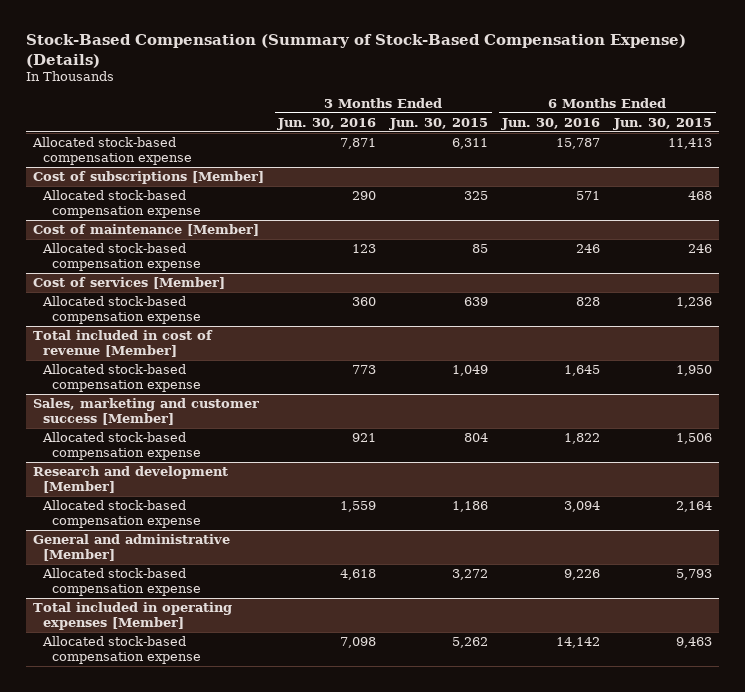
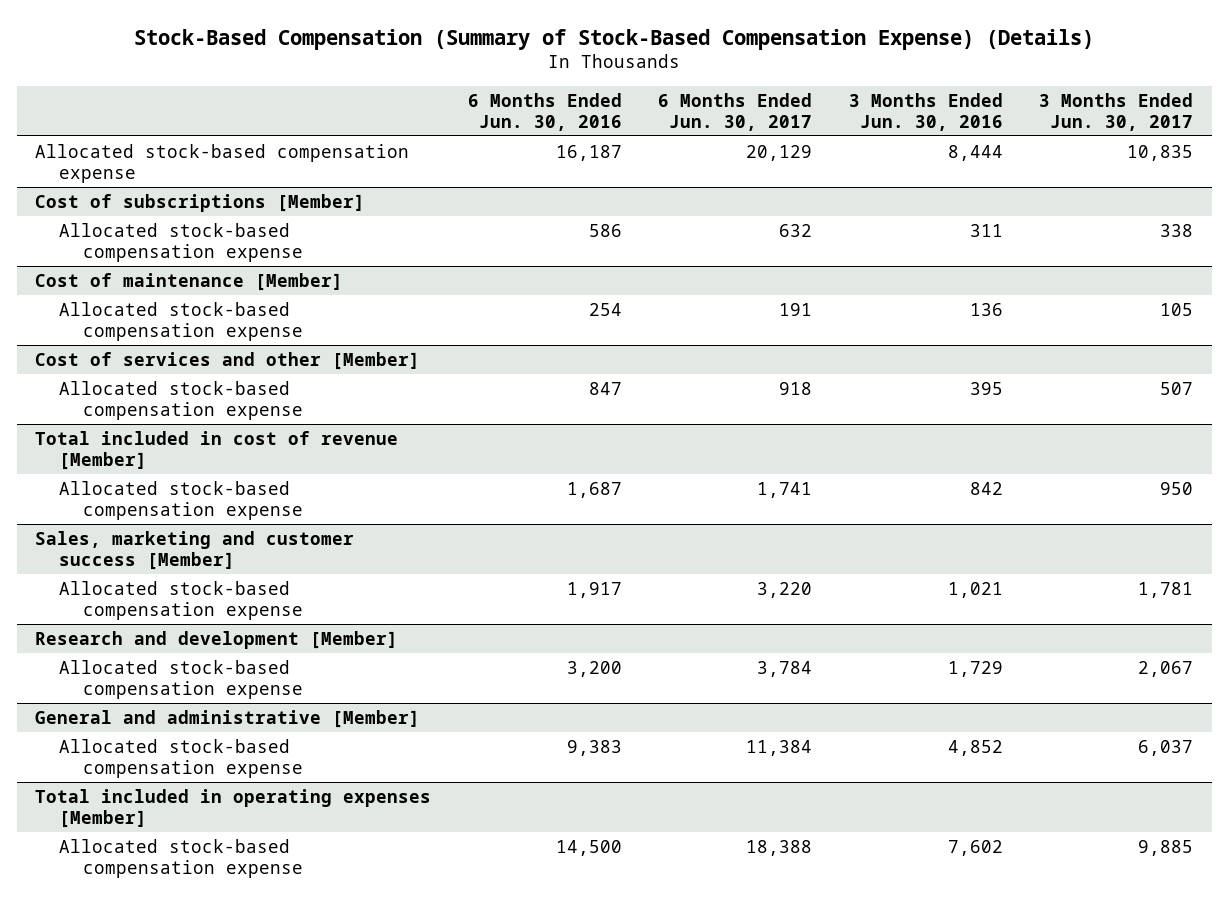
- | 3 Months Ended Jun. 30, 2016 | 3 Months Ended Jun. 30, 2015 | 6 Months Ended Jun. 30, 2016 | 6 Months Ended Jun. 30, 2015
+ | 6 Months Ended Jun. 30, 2016 | 6 Months Ended Jun. 30, 2017 | 3 Months Ended Jun. 30, 2016 | 3 Months Ended Jun. 30, 2017
- Allocated stock-based compensation expense | 7,871 | 6,311 | 15,787 | 11,413
+ Allocated stock-based compensation expense | 16,187 | 20,129 | 8,444 | 10,835
@ Cost of subscriptions [Member]
- Allocated stock-based compensation expense | 290 | 325 | 571 | 468
+ Allocated stock-based compensation expense | 586 | 632 | 311 | 338
@ Cost of maintenance [Member]
- Allocated stock-based compensation expense | 123 | 85 | 246 | 246
- Cost of services [Member]
- Allocated stock-based compensation expense | 360 | 639 | 828 | 1,236
@ Cost of maintenance [Member]
+ Allocated stock-based compensation expense | 254 | 191 | 136 | 105
+ Cost of services and other [Member]
+ Allocated stock-based compensation expense | 847 | 918 | 395 | 507
@ Total included in cost of revenue [Member]
- Allocated stock-based compensation expense | 773 | 1,049 | 1,645 | 1,950
+ Allocated stock-based compensation expense | 1,687 | 1,741 | 842 | 950
@ Sales, marketing and customer success [Member]
- Allocated stock-based compensation expense | 921 | 804 | 1,822 | 1,506
+ Allocated stock-based compensation expense | 1,917 | 3,220 | 1,021 | 1,781
@ Research and development [Member]
- Allocated stock-based compensation expense | 1,559 | 1,186 | 3,094 | 2,164
+ Allocated stock-based compensation expense | 3,200 | 3,784 | 1,729 | 2,067
@ General and administrative [Member]
- Allocated stock-based compensation expense | 4,618 | 3,272 | 9,226 | 5,793
+ Allocated stock-based compensation expense | 9,383 | 11,384 | 4,852 | 6,037
@ Total included in operating expenses [Member]
- Allocated stock-based compensation expense | 7,098 | 5,262 | 14,142 | 9,463
+ Allocated stock-based compensation expense | 14,500 | 18,388 | 7,602 | 9,885

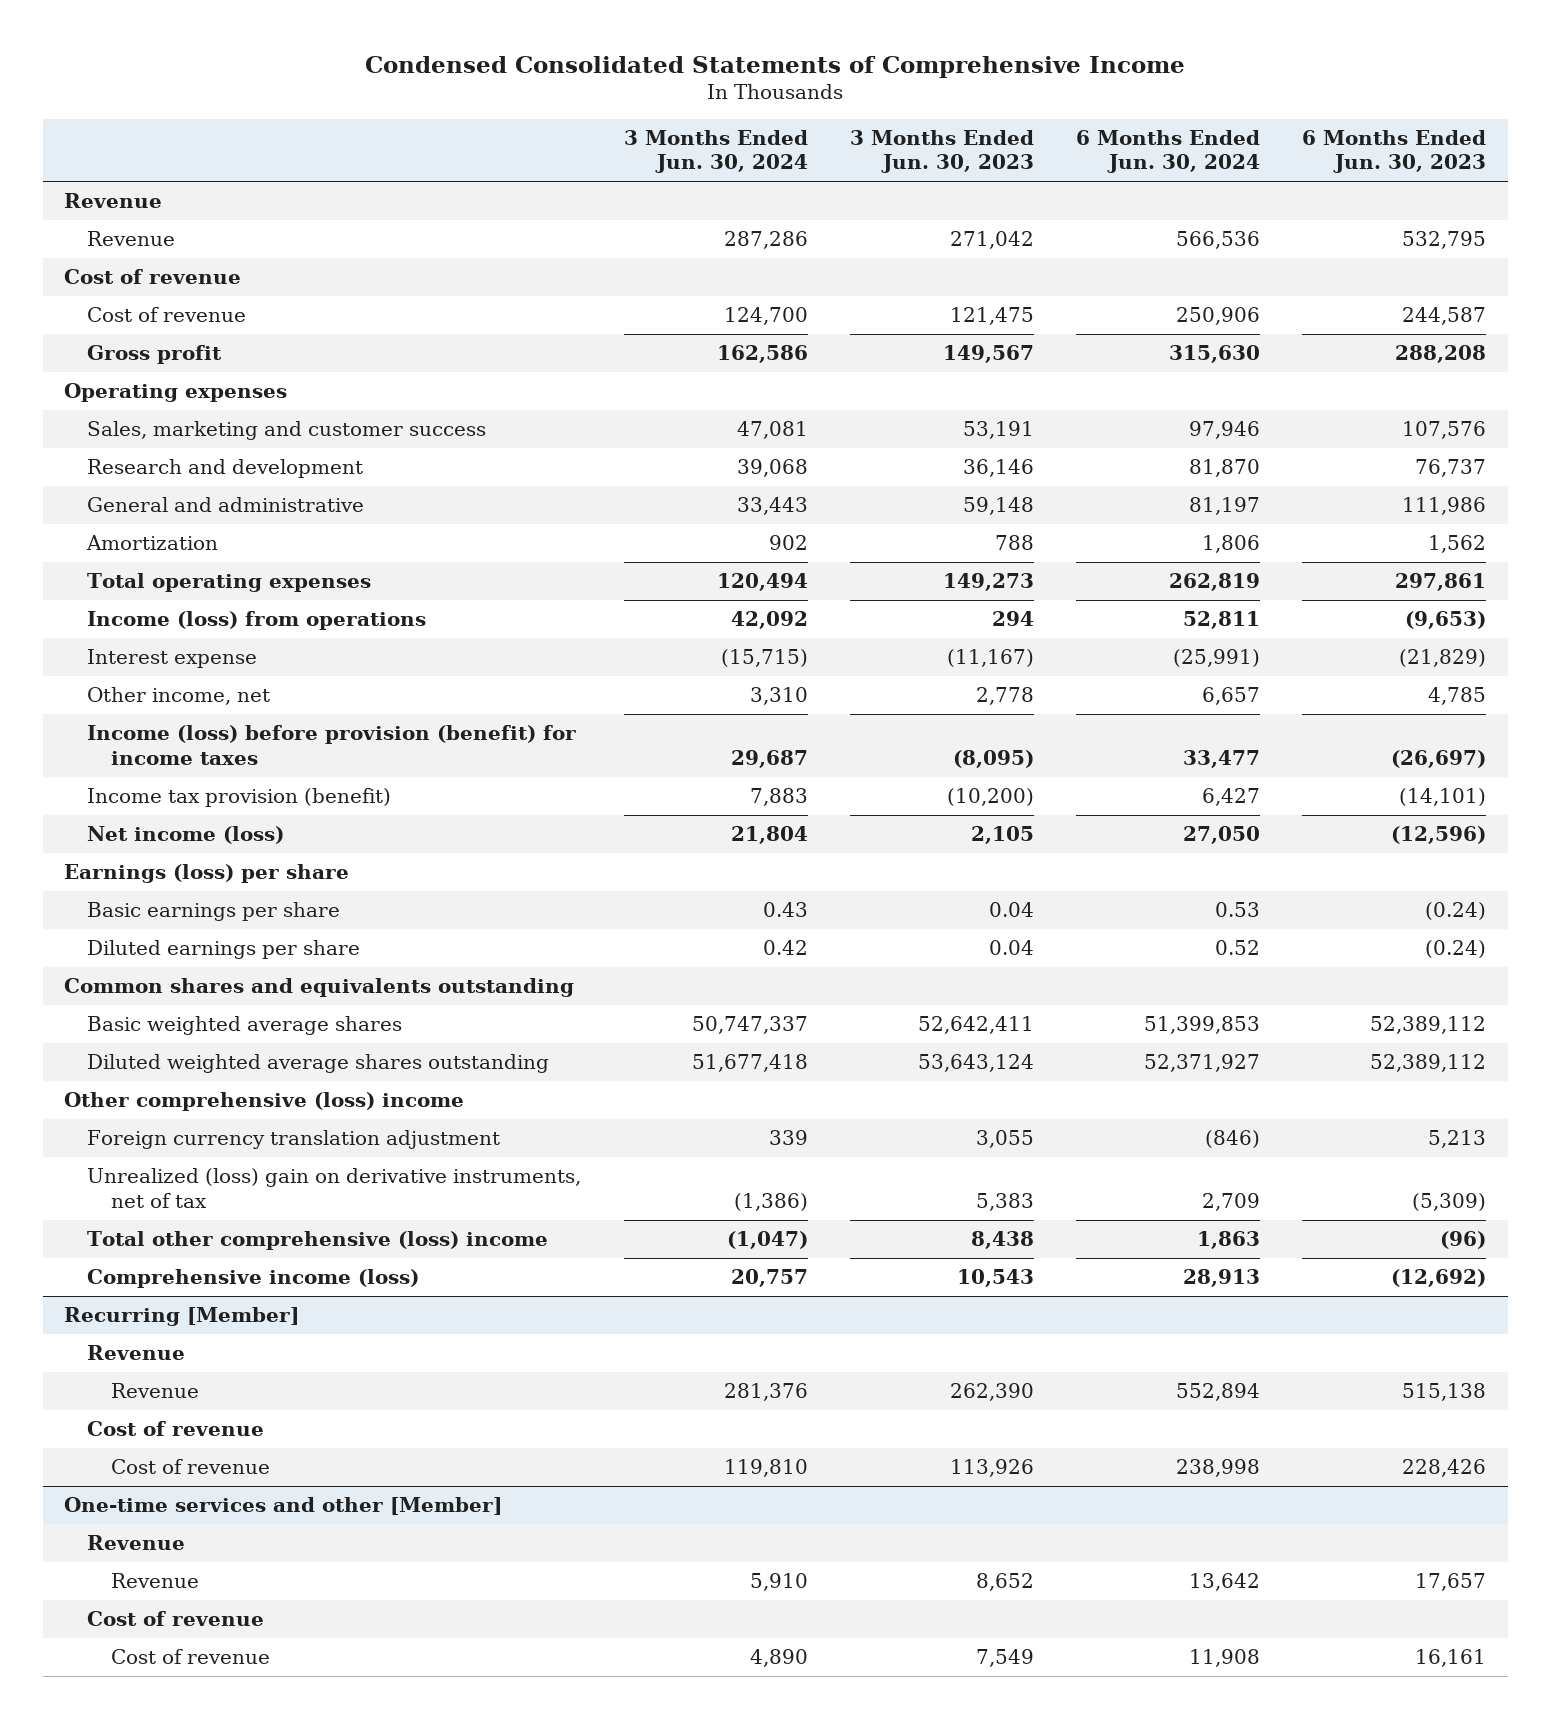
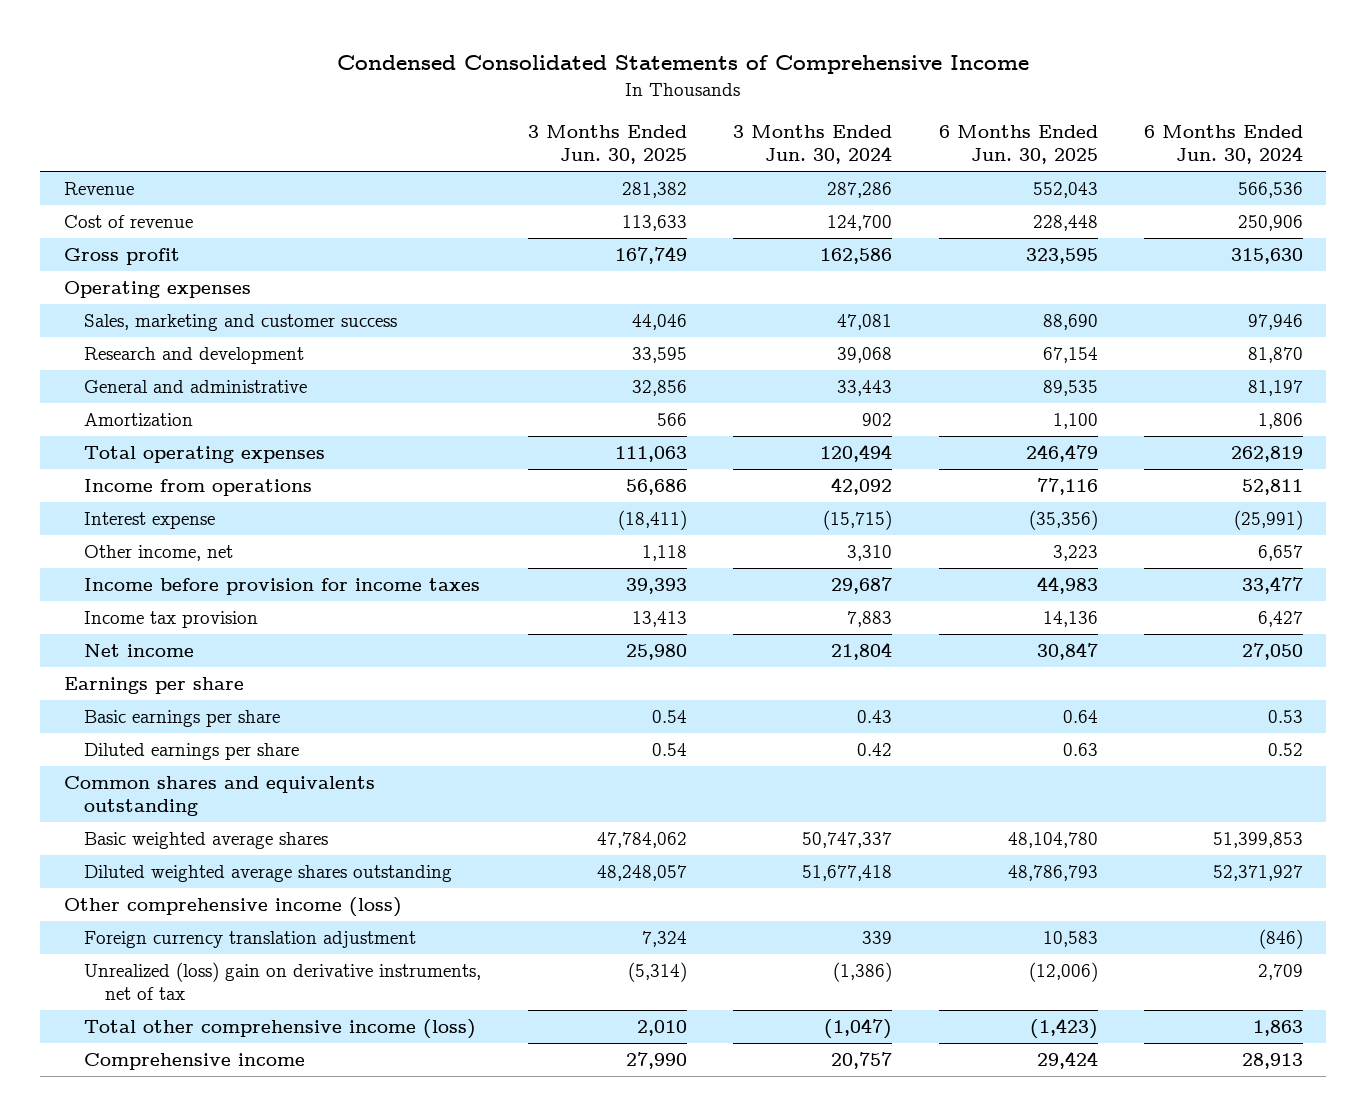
- | 3 Months Ended Jun. 30, 2024 | 3 Months Ended Jun. 30, 2023 | 6 Months Ended Jun. 30, 2024 | 6 Months Ended Jun. 30, 2023
+ | 3 Months Ended Jun. 30, 2025 | 3 Months Ended Jun. 30, 2024 | 6 Months Ended Jun. 30, 2025 | 6 Months Ended Jun. 30, 2024
- Revenue
- Cost of revenue
- Income (loss) from operations | 42,092 | 294 | 52,811 | (9,653)
+ Income from operations | 56,686 | 42,092 | 77,116 | 52,811
- Income (loss) before provision (benefit) for income taxes | 29,687 | (8,095) | 33,477 | (26,697)
- Income tax provision (benefit) | 7,883 | (10,200) | 6,427 | (14,101)
- Net income (loss) | 21,804 | 2,105 | 27,050 | (12,596)
- Earnings (loss) per share
+ Income before provision for income taxes | 39,393 | 29,687 | 44,983 | 33,477
+ Income tax provision | 13,413 | 7,883 | 14,136 | 6,427
+ Net income | 25,980 | 21,804 | 30,847 | 27,050
+ Earnings per share
- Other comprehensive (loss) income
+ Other comprehensive income (loss)
- Total other comprehensive (loss) income | (1,047) | 8,438 | 1,863 | (96)
- Comprehensive income (loss) | 20,757 | 10,543 | 28,913 | (12,692)
- Recurring [Member]
- Revenue
- Revenue | 281,376 | 262,390 | 552,894 | 515,138
- Cost of revenue
- Cost of revenue | 119,810 | 113,926 | 238,998 | 228,426
- One-time services and other [Member]
- Revenue
- Revenue | 5,910 | 8,652 | 13,642 | 17,657
- Cost of revenue
- Cost of revenue | 4,890 | 7,549 | 11,908 | 16,161
+ Total other comprehensive income (loss) | 2,010 | (1,047) | (1,423) | 1,863
+ Comprehensive income | 27,990 | 20,757 | 29,424 | 28,913

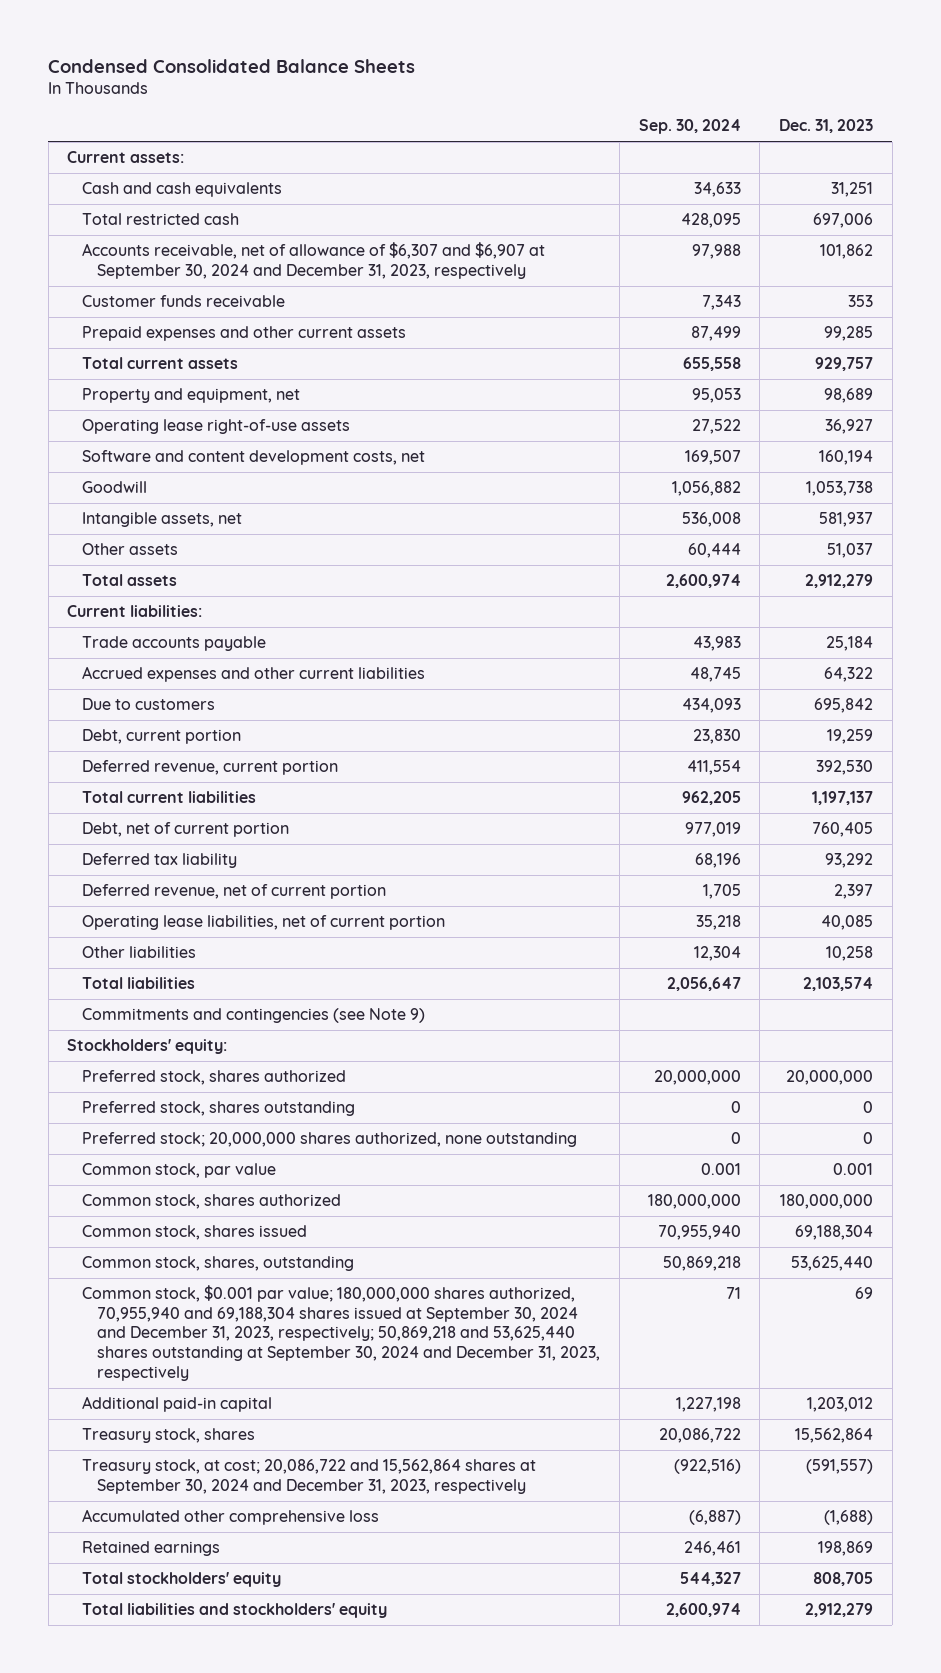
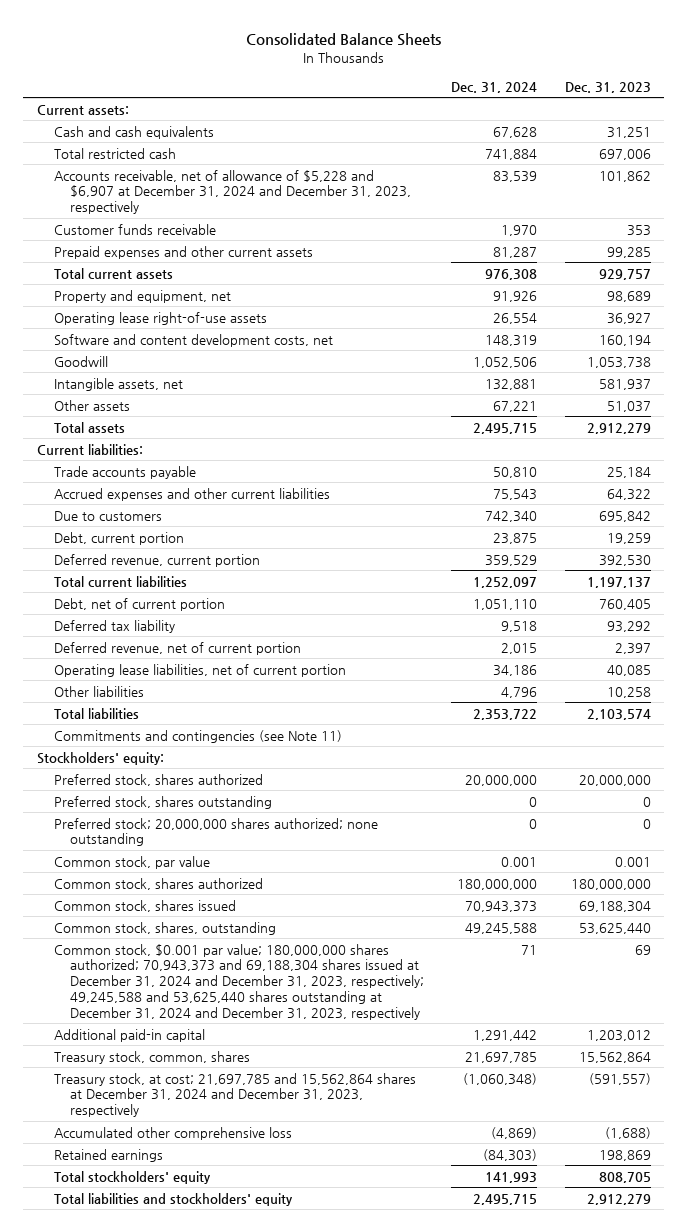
- Condensed Consolidated Balance Sheets
+ Consolidated Balance Sheets
- | Sep. 30, 2024 | Dec. 31, 2023
+ | Dec. 31, 2024 | Dec. 31, 2023
- Accounts receivable, net of allowance of $6,307 and $6,907 at September 30, 2024 and December 31, 2023, respectively | 97,988 | 101,862
+ Accounts receivable, net of allowance of $5,228 and $6,907 at December 31, 2024 and December 31, 2023, respectively | 83,539 | 101,862
- Commitments and contingencies (see Note 9)
+ Commitments and contingencies (see Note 11)
- Preferred stock; 20,000,000 shares authorized, none outstanding | 0 | 0
+ Preferred stock; 20,000,000 shares authorized; none outstanding | 0 | 0
- Common stock, $0.001 par value; 180,000,000 shares authorized, 70,955,940 and 69,188,304 shares issued at September 30, 2024 and December 31, 2023, respectively; 50,869,218 and 53,625,440 shares outstanding at September 30, 2024 and December 31, 2023, respectively | 71 | 69
+ Common stock, $0.001 par value; 180,000,000 shares authorized; 70,943,373 and 69,188,304 shares issued at December 31, 2024 and December 31, 2023, respectively; 49,245,588 and 53,625,440 shares outstanding at December 31, 2024 and December 31, 2023, respectively | 71 | 69
- Treasury stock, shares | 20,086,722 | 15,562,864
- Treasury stock, at cost; 20,086,722 and 15,562,864 shares at September 30, 2024 and December 31, 2023, respectively | (922,516) | (591,557)
+ Treasury stock, common, shares | 21,697,785 | 15,562,864
+ Treasury stock, at cost; 21,697,785 and 15,562,864 shares at December 31, 2024 and December 31, 2023, respectively | (1,060,348) | (591,557)

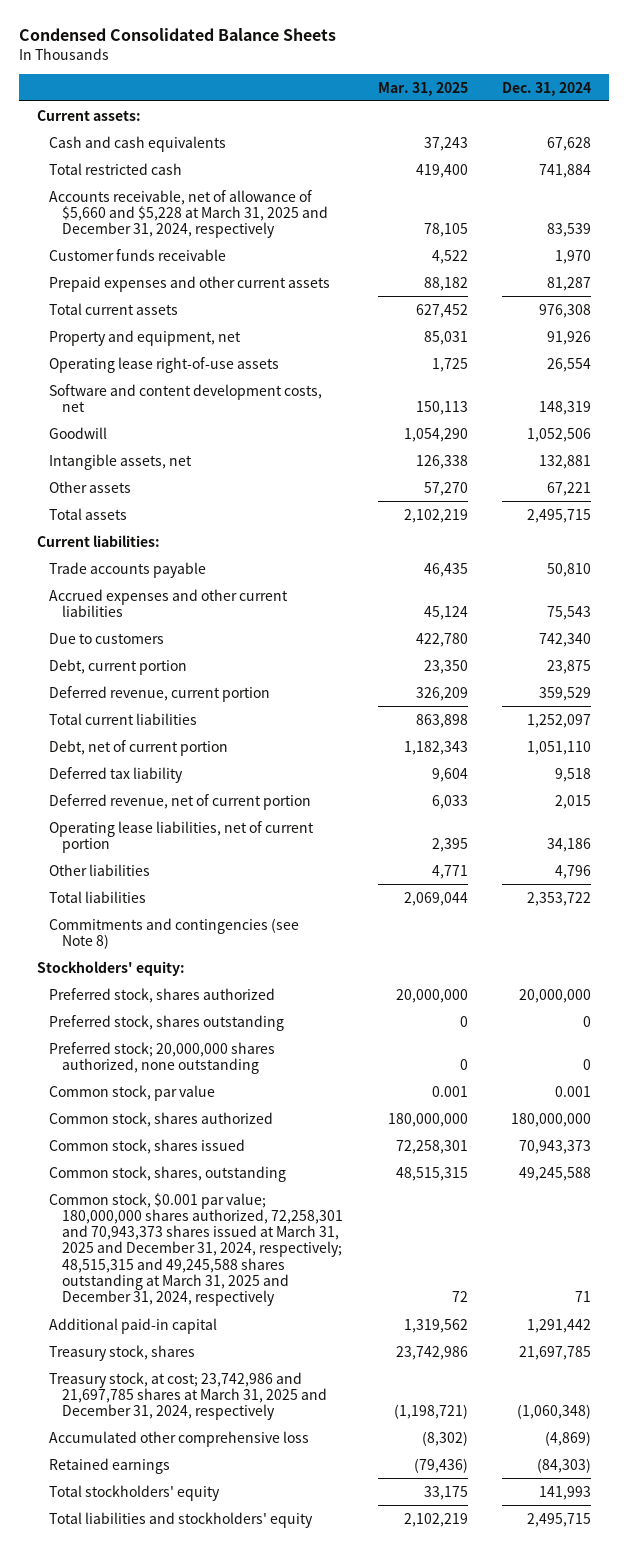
- Consolidated Balance Sheets
+ Condensed Consolidated Balance Sheets
- | Dec. 31, 2024 | Dec. 31, 2023
+ | Mar. 31, 2025 | Dec. 31, 2024
- Accounts receivable, net of allowance of $5,228 and $6,907 at December 31, 2024 and December 31, 2023, respectively | 83,539 | 101,862
+ Accounts receivable, net of allowance of $5,660 and $5,228 at March 31, 2025 and December 31, 2024, respectively | 78,105 | 83,539
- Commitments and contingencies (see Note 11)
+ Commitments and contingencies (see Note 8)
- Preferred stock; 20,000,000 shares authorized; none outstanding | 0 | 0
+ Preferred stock; 20,000,000 shares authorized, none outstanding | 0 | 0
- Common stock, $0.001 par value; 180,000,000 shares authorized; 70,943,373 and 69,188,304 shares issued at December 31, 2024 and December 31, 2023, respectively; 49,245,588 and 53,625,440 shares outstanding at December 31, 2024 and December 31, 2023, respectively | 71 | 69
+ Common stock, $0.001 par value; 180,000,000 shares authorized, 72,258,301 and 70,943,373 shares issued at March 31, 2025 and December 31, 2024, respectively; 48,515,315 and 49,245,588 shares outstanding at March 31, 2025 and December 31, 2024, respectively | 72 | 71
- Treasury stock, common, shares | 21,697,785 | 15,562,864
- Treasury stock, at cost; 21,697,785 and 15,562,864 shares at December 31, 2024 and December 31, 2023, respectively | (1,060,348) | (591,557)
+ Treasury stock, shares | 23,742,986 | 21,697,785
+ Treasury stock, at cost; 23,742,986 and 21,697,785 shares at March 31, 2025 and December 31, 2024, respectively | (1,198,721) | (1,060,348)

